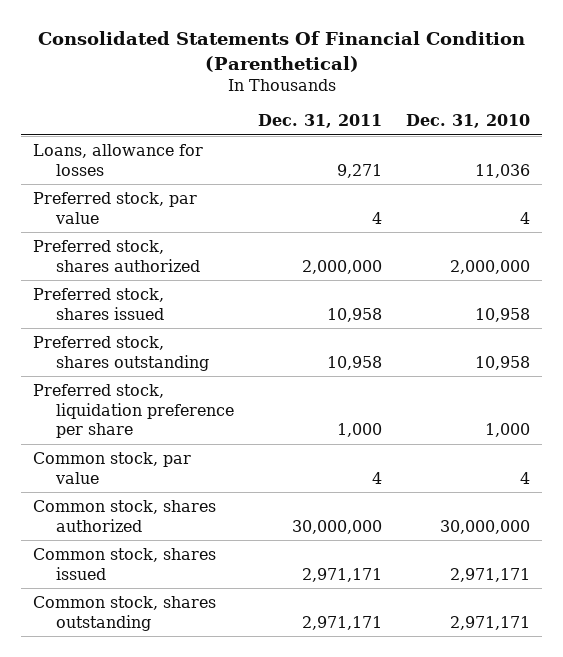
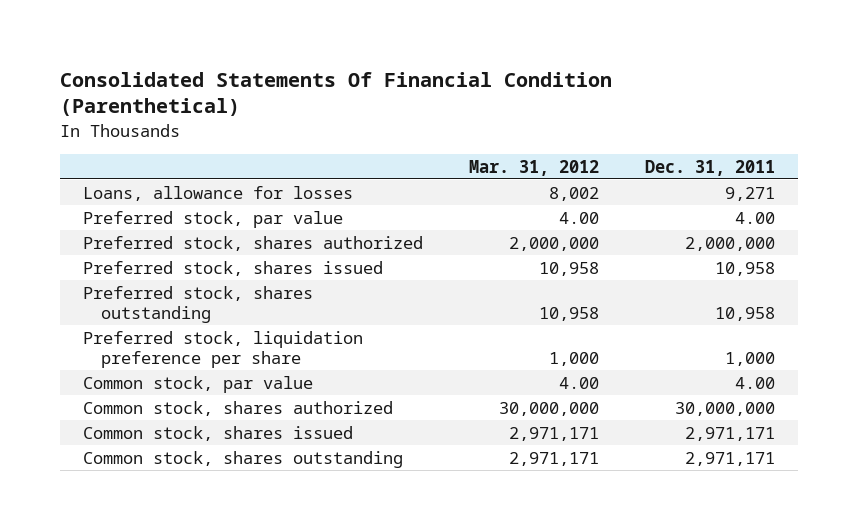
- | Dec. 31, 2011 | Dec. 31, 2010
+ | Mar. 31, 2012 | Dec. 31, 2011
- Preferred stock, par value | 4 | 4
+ Preferred stock, par value | 4.00 | 4.00
- Common stock, par value | 4 | 4
+ Common stock, par value | 4.00 | 4.00

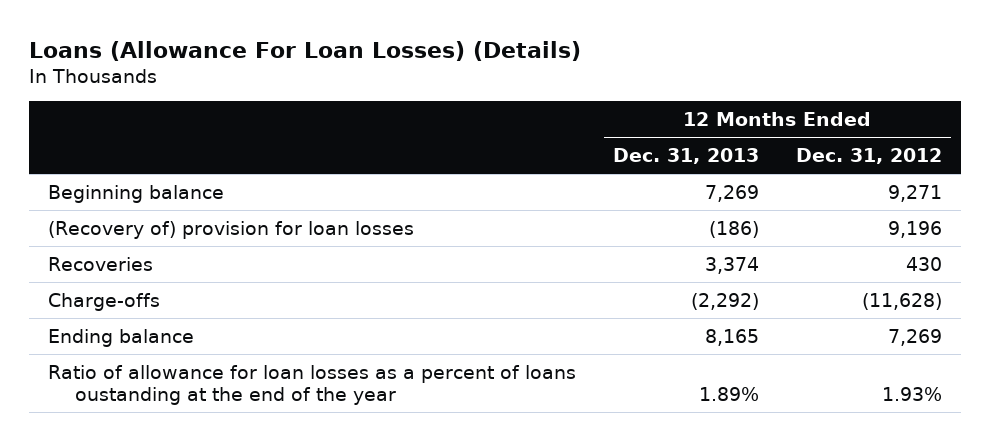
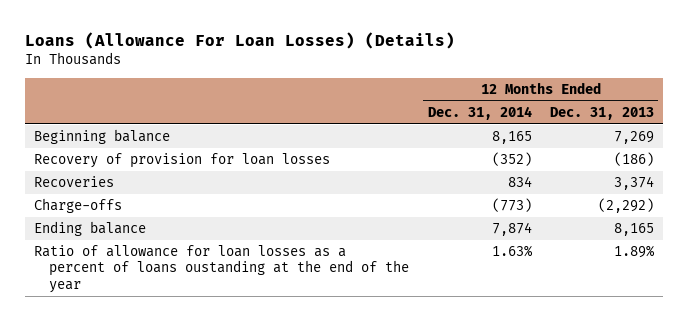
- | 12 Months Ended Dec. 31, 2013 | 12 Months Ended Dec. 31, 2012
+ | 12 Months Ended Dec. 31, 2014 | 12 Months Ended Dec. 31, 2013
- (Recovery of) provision for loan losses | (186) | 9,196
+ Recovery of provision for loan losses | (352) | (186)

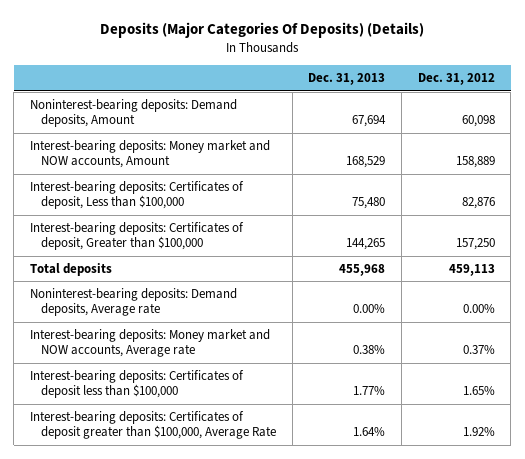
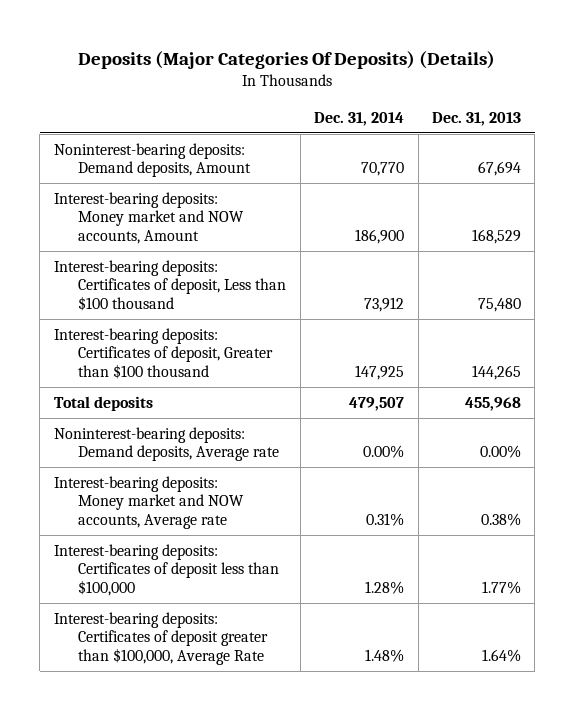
- | Dec. 31, 2013 | Dec. 31, 2012
+ | Dec. 31, 2014 | Dec. 31, 2013
- Interest-bearing deposits: Certificates of deposit, Less than $100,000 | 75,480 | 82,876
- Interest-bearing deposits: Certificates of deposit, Greater than $100,000 | 144,265 | 157,250
+ Interest-bearing deposits: Certificates of deposit, Less than $100 thousand | 73,912 | 75,480
+ Interest-bearing deposits: Certificates of deposit, Greater than $100 thousand | 147,925 | 144,265

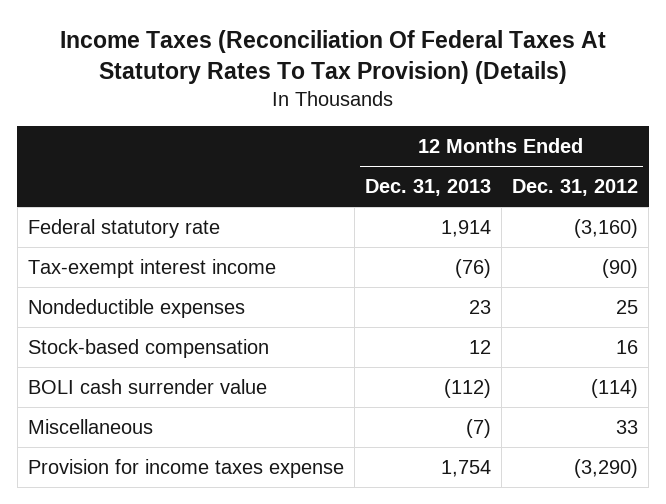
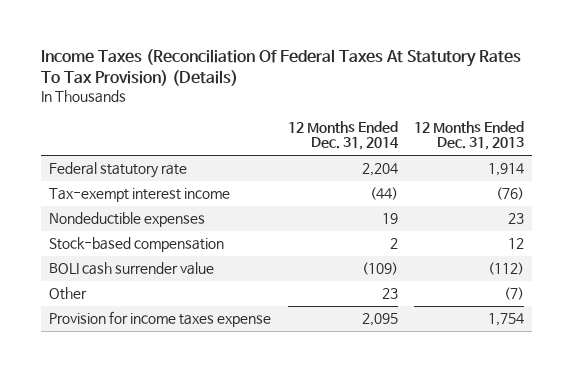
- | 12 Months Ended Dec. 31, 2013 | 12 Months Ended Dec. 31, 2012
+ | 12 Months Ended Dec. 31, 2014 | 12 Months Ended Dec. 31, 2013
- Miscellaneous | (7) | 33
+ Other | 23 | (7)

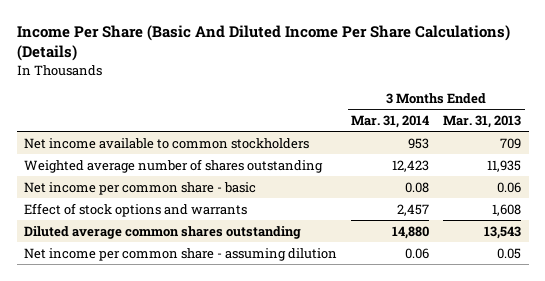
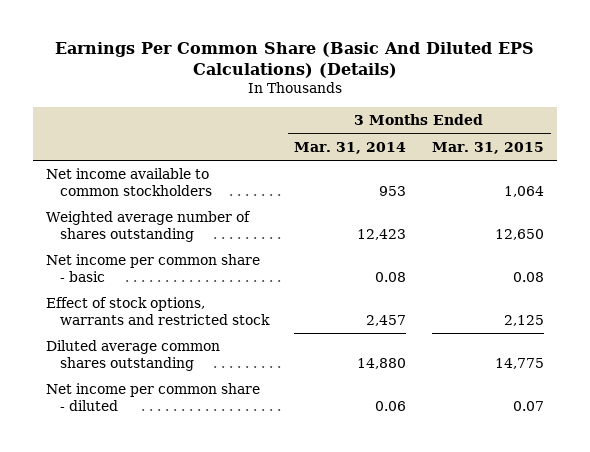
- Income Per Share (Basic And Diluted Income Per Share Calculations) (Details)
+ Earnings Per Common Share (Basic And Diluted EPS Calculations) (Details)
- | 3 Months Ended Mar. 31, 2014 | 3 Months Ended Mar. 31, 2013
+ | 3 Months Ended Mar. 31, 2014 | 3 Months Ended Mar. 31, 2015
- Effect of stock options and warrants | 2,457 | 1,608
+ Effect of stock options, warrants and restricted stock | 2,457 | 2,125
- Net income per common share - assuming dilution | 0.06 | 0.05
+ Net income per common share - diluted | 0.06 | 0.07

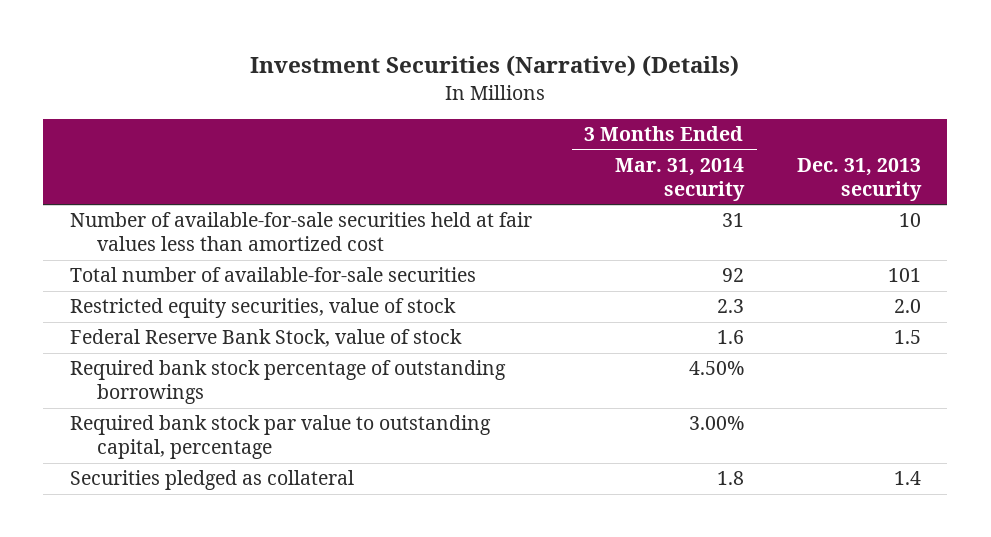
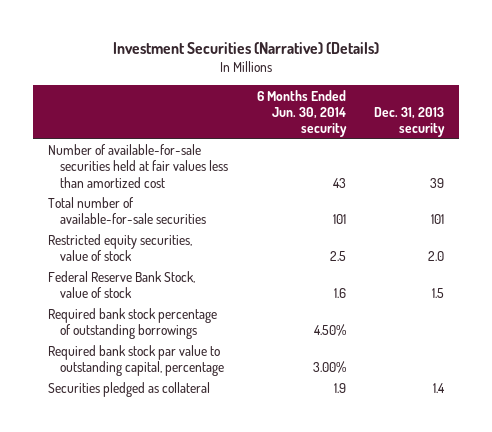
- | 3 Months Ended Mar. 31, 2014 security | Dec. 31, 2013 security
+ | 6 Months Ended Jun. 30, 2014 security | Dec. 31, 2013 security
- Number of available-for-sale securities held at fair values less than amortized cost | 31 | 10
+ Number of available-for-sale securities held at fair values less than amortized cost | 43 | 39

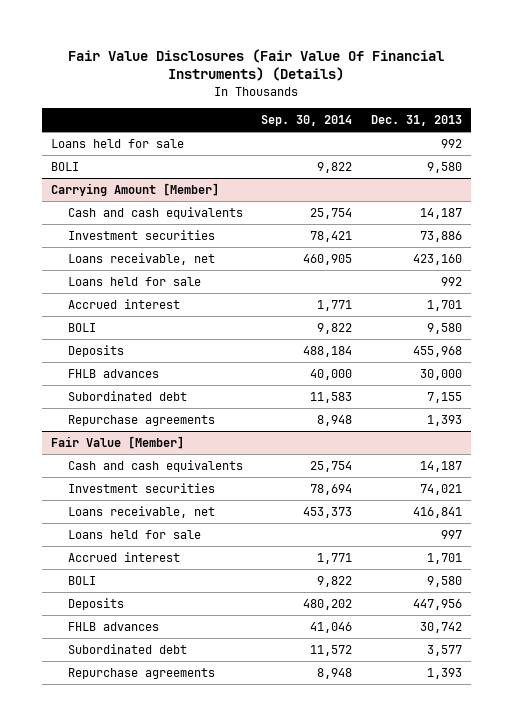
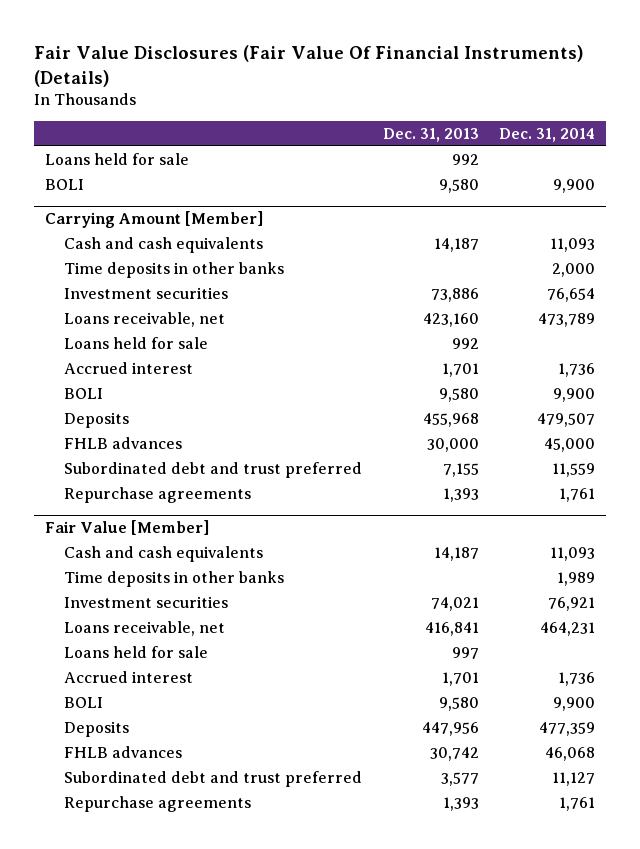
- | Sep. 30, 2014 | Dec. 31, 2013
+ | Dec. 31, 2013 | Dec. 31, 2014
@ Carrying Amount [Member]
+ Time deposits in other banks | | 2,000
- Subordinated debt | 11,583 | 7,155
+ Subordinated debt and trust preferred | 7,155 | 11,559
@ Fair Value [Member]
+ Time deposits in other banks | | 1,989
- Subordinated debt | 11,572 | 3,577
+ Subordinated debt and trust preferred | 3,577 | 11,127

